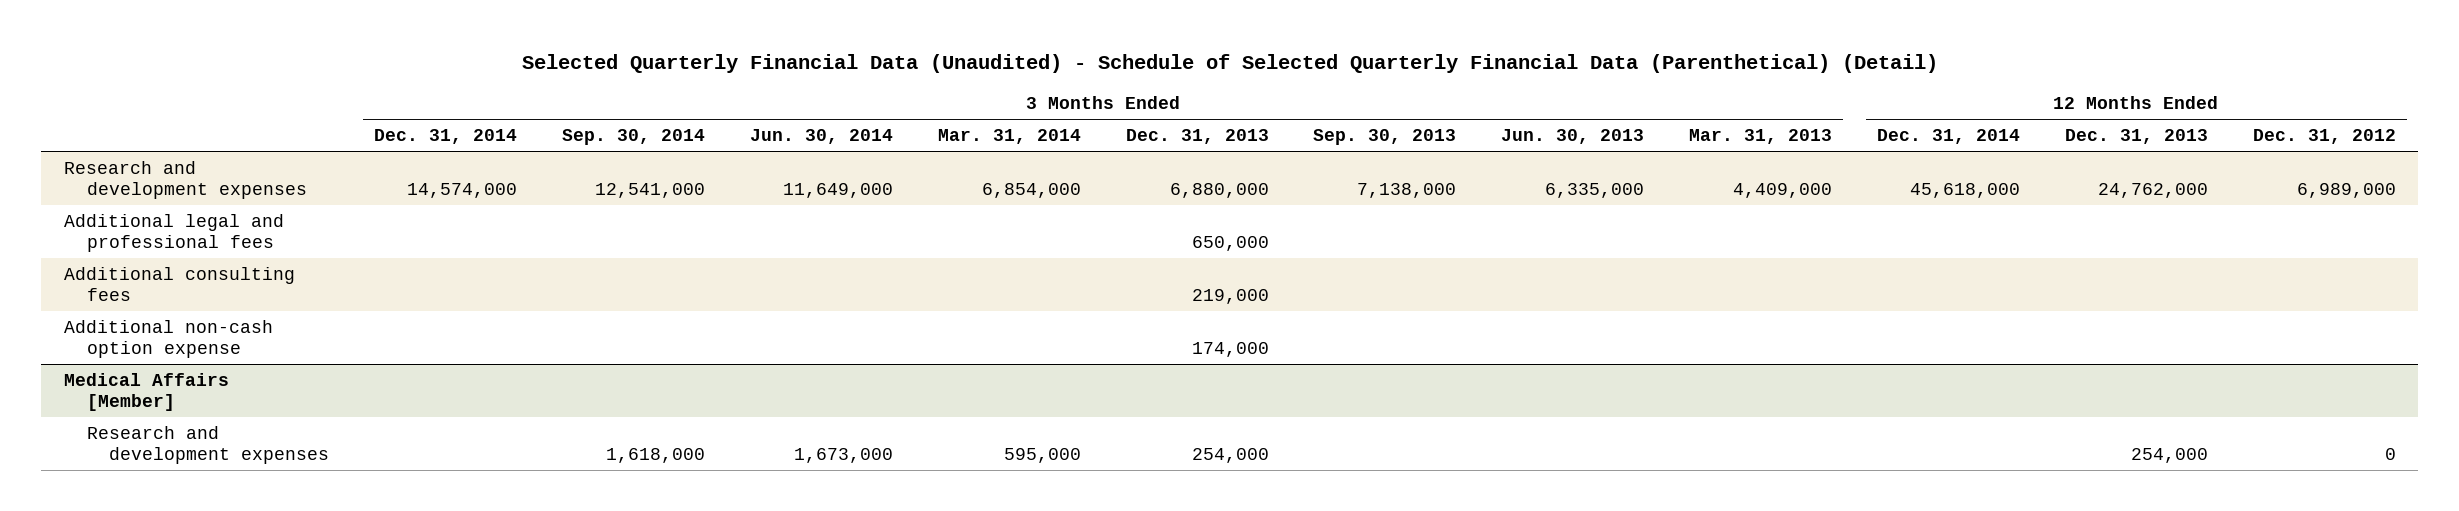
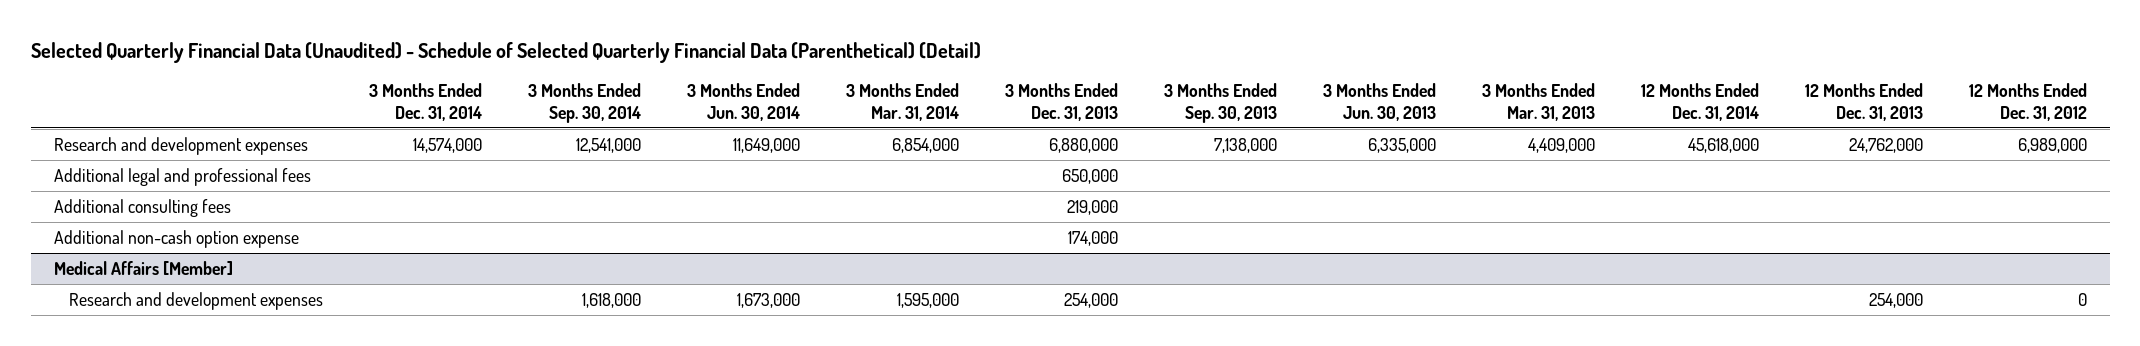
@ Medical Affairs [Member]
- Research and development expenses | | 1,618,000 | 1,673,000 | 595,000 | 254,000 | | | | | 254,000 | 0
+ Research and development expenses | | 1,618,000 | 1,673,000 | 1,595,000 | 254,000 | | | | | 254,000 | 0

